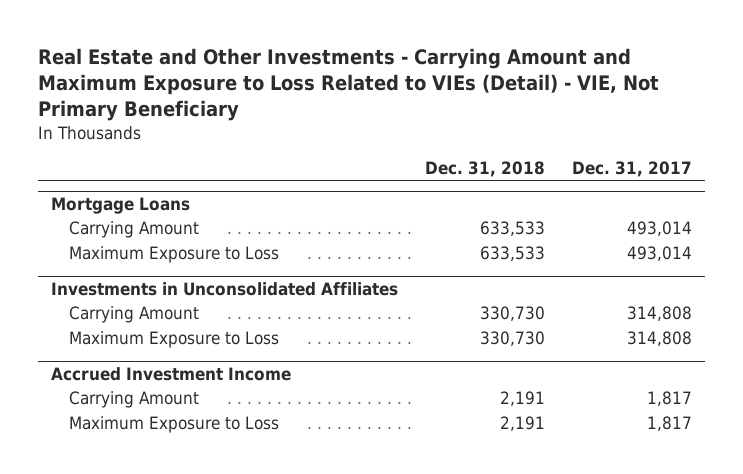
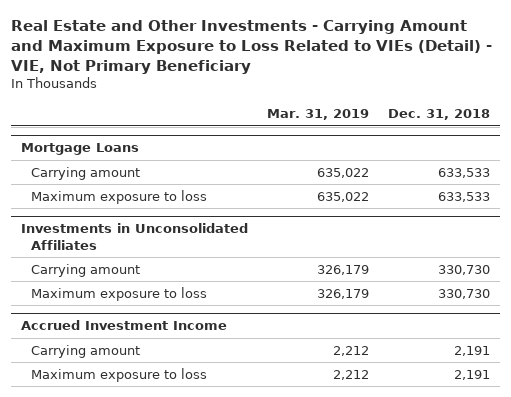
- | Dec. 31, 2018 | Dec. 31, 2017
+ | Mar. 31, 2019 | Dec. 31, 2018
@ Mortgage Loans
- Carrying Amount | 633,533 | 493,014
- Maximum Exposure to Loss | 633,533 | 493,014
+ Carrying amount | 635,022 | 633,533
+ Maximum exposure to loss | 635,022 | 633,533
@ Investments in Unconsolidated Affiliates
- Carrying Amount | 330,730 | 314,808
- Maximum Exposure to Loss | 330,730 | 314,808
+ Carrying amount | 326,179 | 330,730
+ Maximum exposure to loss | 326,179 | 330,730
@ Accrued Investment Income
- Carrying Amount | 2,191 | 1,817
- Maximum Exposure to Loss | 2,191 | 1,817
+ Carrying amount | 2,212 | 2,191
+ Maximum exposure to loss | 2,212 | 2,191

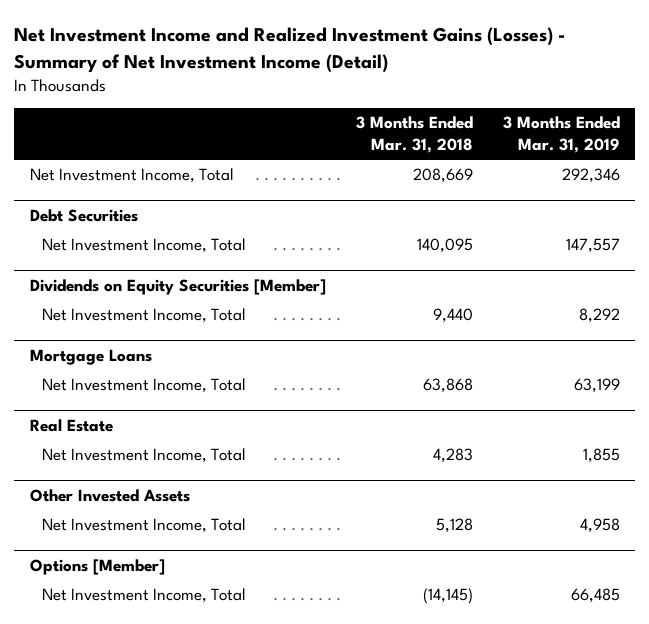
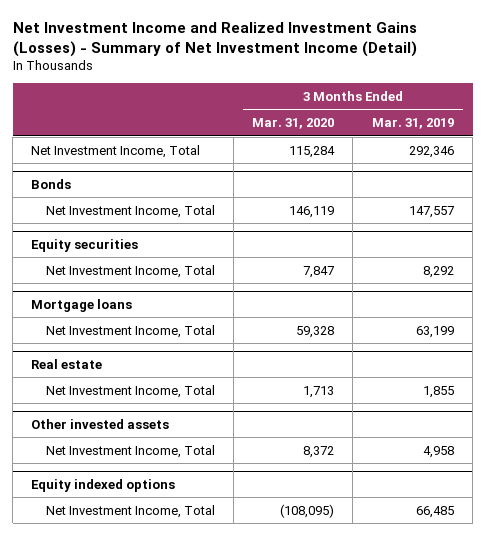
- | 3 Months Ended Mar. 31, 2018 | 3 Months Ended Mar. 31, 2019
+ | 3 Months Ended Mar. 31, 2020 | 3 Months Ended Mar. 31, 2019
- Debt Securities
+ Bonds
- Dividends on Equity Securities [Member]
+ Equity securities
- Mortgage Loans
+ Mortgage loans
- Real Estate
+ Real estate
- Other Invested Assets
+ Other invested assets
- Options [Member]
+ Equity indexed options

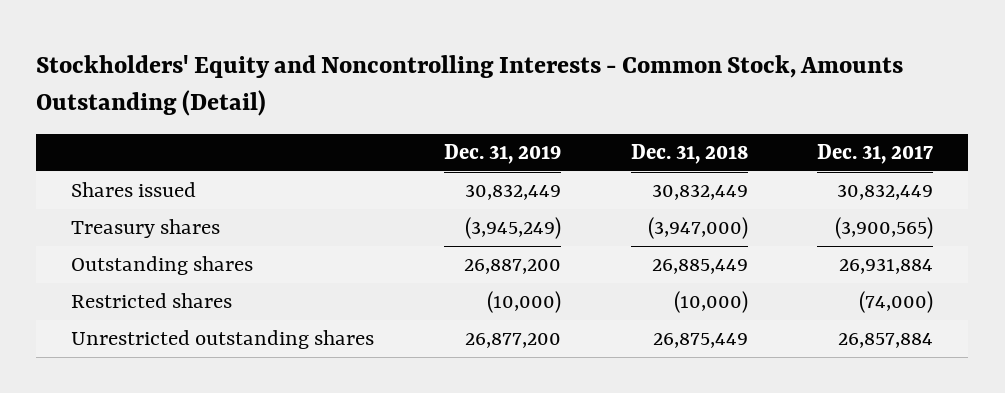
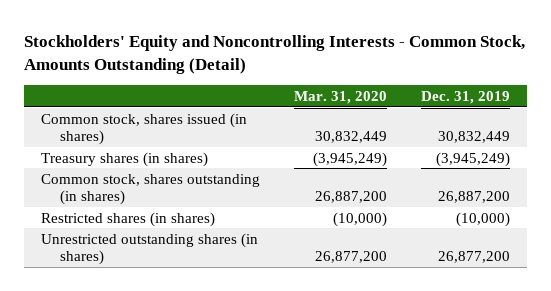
- | Dec. 31, 2019 | Dec. 31, 2018 | Dec. 31, 2017
+ | Mar. 31, 2020 | Dec. 31, 2019
- Shares issued | 30,832,449 | 30,832,449 | 30,832,449
- Treasury shares | (3,945,249) | (3,947,000) | (3,900,565)
- Outstanding shares | 26,887,200 | 26,885,449 | 26,931,884
- Restricted shares | (10,000) | (10,000) | (74,000)
- Unrestricted outstanding shares | 26,877,200 | 26,875,449 | 26,857,884
+ Common stock, shares issued (in shares) | 30,832,449 | 30,832,449
+ Treasury shares (in shares) | (3,945,249) | (3,945,249)
+ Common stock, shares outstanding (in shares) | 26,887,200 | 26,887,200
+ Restricted shares (in shares) | (10,000) | (10,000)
+ Unrestricted outstanding shares (in shares) | 26,877,200 | 26,877,200

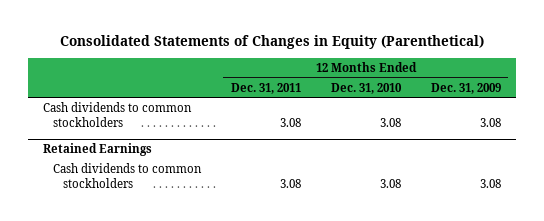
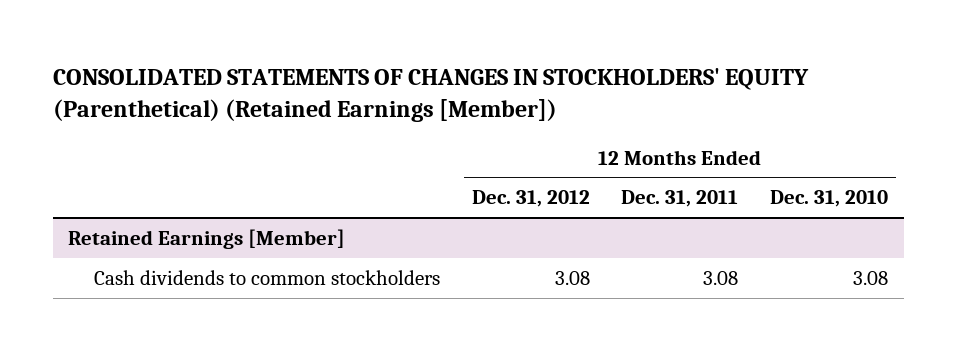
- Consolidated Statements of Changes in Equity (Parenthetical)
+ CONSOLIDATED STATEMENTS OF CHANGES IN STOCKHOLDERS' EQUITY (Parenthetical) (Retained Earnings [Member])
- | 12 Months Ended Dec. 31, 2011 | 12 Months Ended Dec. 31, 2010 | 12 Months Ended Dec. 31, 2009
+ | 12 Months Ended Dec. 31, 2012 | 12 Months Ended Dec. 31, 2011 | 12 Months Ended Dec. 31, 2010
- Cash dividends to common stockholders | 3.08 | 3.08 | 3.08
- Retained Earnings
+ Retained Earnings [Member]

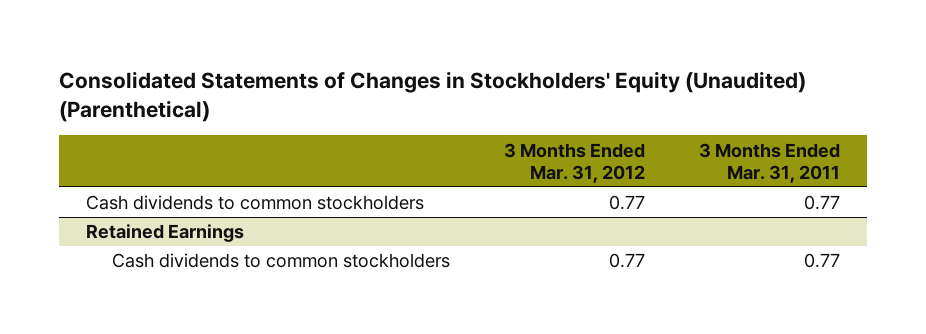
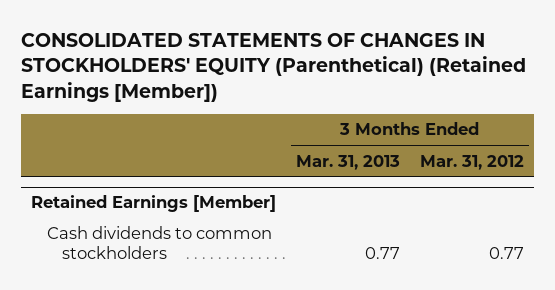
- Consolidated Statements of Changes in Stockholders' Equity (Unaudited) (Parenthetical)
+ CONSOLIDATED STATEMENTS OF CHANGES IN STOCKHOLDERS' EQUITY (Parenthetical) (Retained Earnings [Member])
- | 3 Months Ended Mar. 31, 2012 | 3 Months Ended Mar. 31, 2011
+ | 3 Months Ended Mar. 31, 2013 | 3 Months Ended Mar. 31, 2012
- Cash dividends to common stockholders | 0.77 | 0.77
- Retained Earnings
+ Retained Earnings [Member]

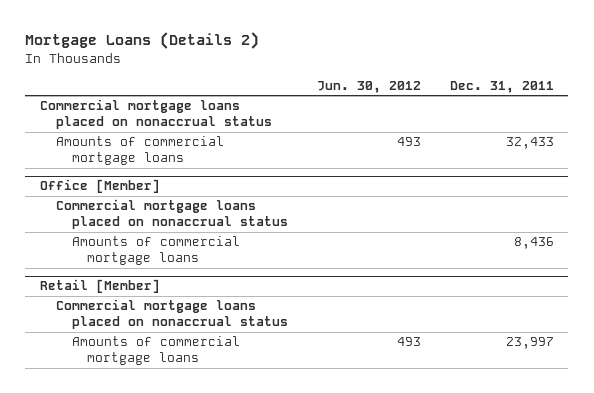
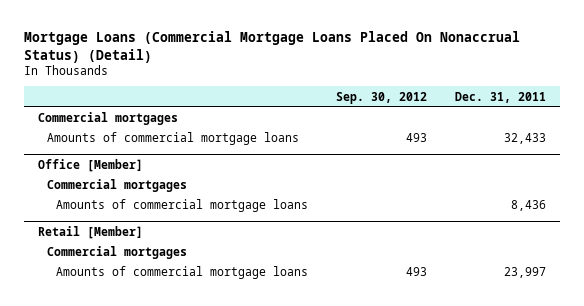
- Mortgage Loans (Details 2)
+ Mortgage Loans (Commercial Mortgage Loans Placed On Nonaccrual Status) (Detail)
- | Jun. 30, 2012 | Dec. 31, 2011
+ | Sep. 30, 2012 | Dec. 31, 2011
- Commercial mortgage loans placed on nonaccrual status
+ Commercial mortgages
@ Office [Member]
- Commercial mortgage loans placed on nonaccrual status
+ Commercial mortgages
@ Retail [Member]
- Commercial mortgage loans placed on nonaccrual status
+ Commercial mortgages

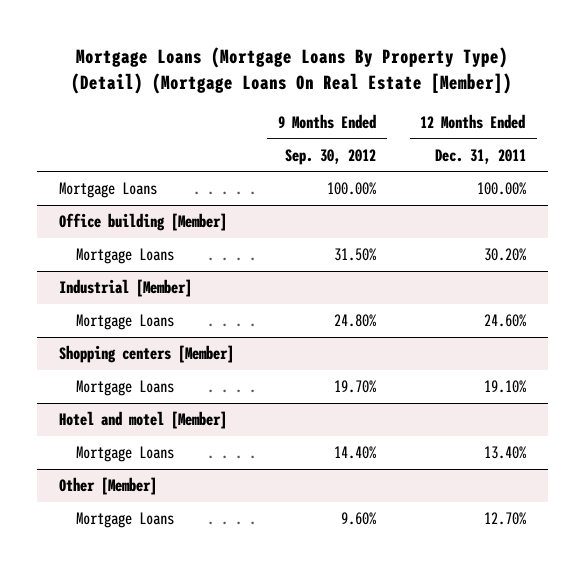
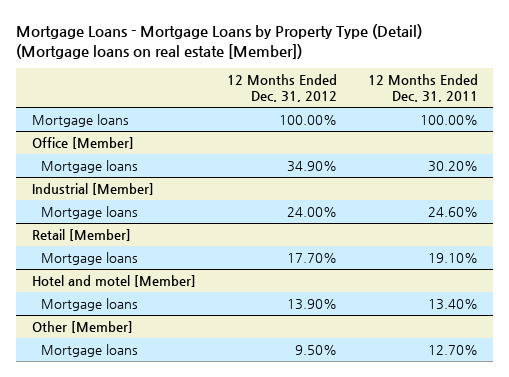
- Mortgage Loans (Mortgage Loans By Property Type) (Detail) (Mortgage Loans On Real Estate [Member])
+ Mortgage Loans - Mortgage Loans by Property Type (Detail) (Mortgage loans on real estate [Member])
- | 9 Months Ended Sep. 30, 2012 | 12 Months Ended Dec. 31, 2011
+ | 12 Months Ended Dec. 31, 2012 | 12 Months Ended Dec. 31, 2011
- Mortgage Loans | 100.00% | 100.00%
- Office building [Member]
- Mortgage Loans | 31.50% | 30.20%
+ Mortgage loans | 100.00% | 100.00%
+ Office [Member]
+ Mortgage loans | 34.90% | 30.20%
@ Industrial [Member]
- Mortgage Loans | 24.80% | 24.60%
- Shopping centers [Member]
- Mortgage Loans | 19.70% | 19.10%
@ Industrial [Member]
+ Mortgage loans | 24.00% | 24.60%
+ Retail [Member]
+ Mortgage loans | 17.70% | 19.10%
@ Hotel and motel [Member]
- Mortgage Loans | 14.40% | 13.40%
+ Mortgage loans | 13.90% | 13.40%
@ Other [Member]
- Mortgage Loans | 9.60% | 12.70%
+ Mortgage loans | 9.50% | 12.70%

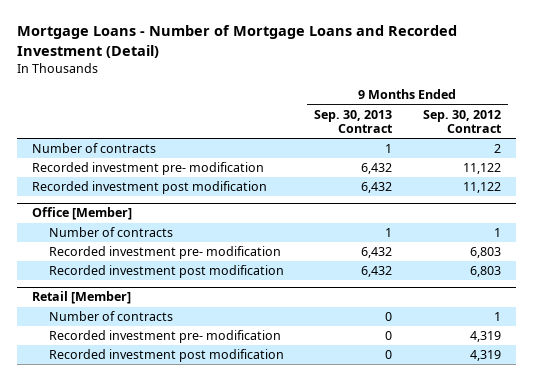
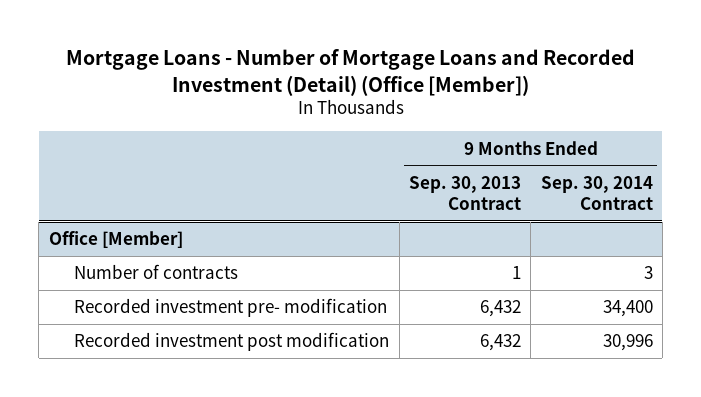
- Mortgage Loans - Number of Mortgage Loans and Recorded Investment (Detail)
+ Mortgage Loans - Number of Mortgage Loans and Recorded Investment (Detail) (Office [Member])
- | 9 Months Ended Sep. 30, 2013 Contract | 9 Months Ended Sep. 30, 2012 Contract
+ | 9 Months Ended Sep. 30, 2013 Contract | 9 Months Ended Sep. 30, 2014 Contract
- Number of contracts | 1 | 2
- Recorded investment pre- modification | 6,432 | 11,122
- Recorded investment post modification | 6,432 | 11,122
- Retail [Member]
- Number of contracts | 0 | 1
- Recorded investment pre- modification | 0 | 4,319
- Recorded investment post modification | 0 | 4,319

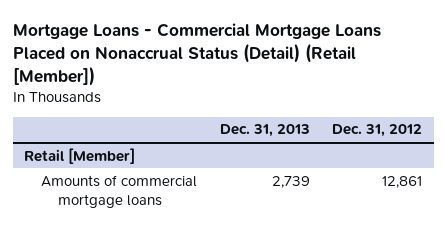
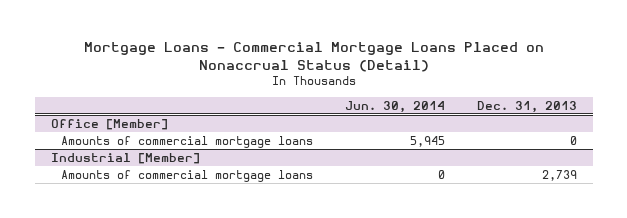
- Mortgage Loans - Commercial Mortgage Loans Placed on Nonaccrual Status (Detail) (Retail [Member])
+ Mortgage Loans - Commercial Mortgage Loans Placed on Nonaccrual Status (Detail)
- | Dec. 31, 2013 | Dec. 31, 2012
+ | Jun. 30, 2014 | Dec. 31, 2013
- Retail [Member]
+ Office [Member]
+ Amounts of commercial mortgage loans | 5,945 | 0
+ Industrial [Member]

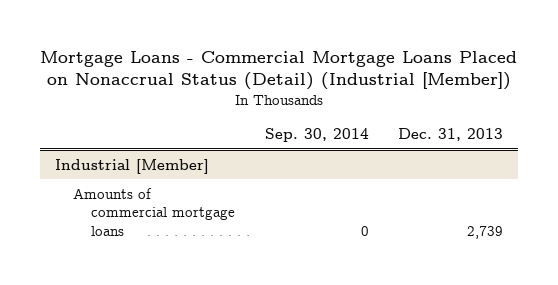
- Mortgage Loans - Commercial Mortgage Loans Placed on Nonaccrual Status (Detail)
+ Mortgage Loans - Commercial Mortgage Loans Placed on Nonaccrual Status (Detail) (Industrial [Member])
- | Jun. 30, 2014 | Dec. 31, 2013
+ | Sep. 30, 2014 | Dec. 31, 2013
- Office [Member]
- Amounts of commercial mortgage loans | 5,945 | 0

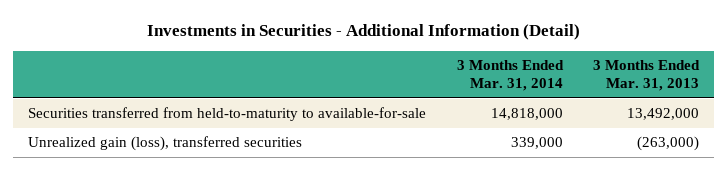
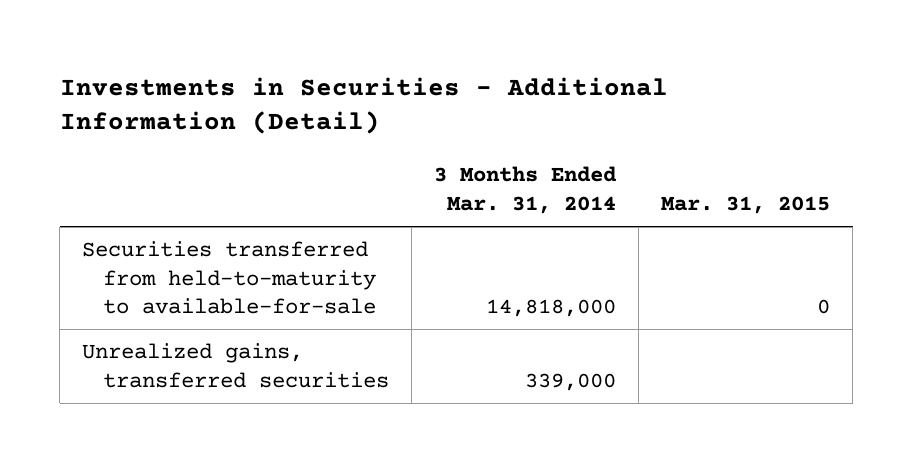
- | 3 Months Ended Mar. 31, 2014 | 3 Months Ended Mar. 31, 2013
+ | 3 Months Ended Mar. 31, 2014 | Mar. 31, 2015
- Unrealized gain (loss), transferred securities | 339,000 | (263,000)
+ Unrealized gains, transferred securities | 339,000 |

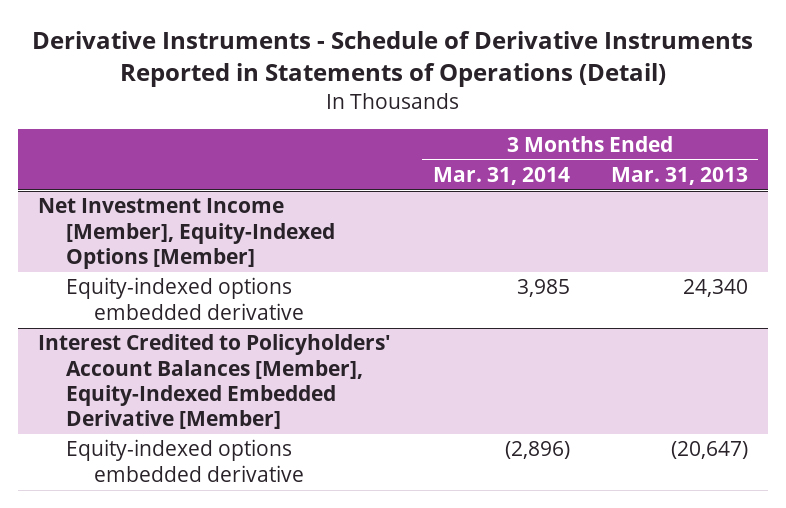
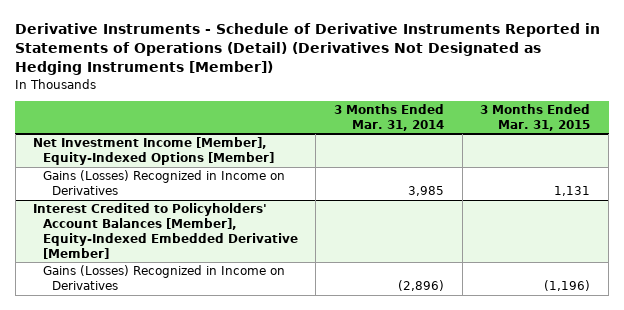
- Derivative Instruments - Schedule of Derivative Instruments Reported in Statements of Operations (Detail)
+ Derivative Instruments - Schedule of Derivative Instruments Reported in Statements of Operations (Detail) (Derivatives Not Designated as Hedging Instruments [Member])
- | 3 Months Ended Mar. 31, 2014 | 3 Months Ended Mar. 31, 2013
+ | 3 Months Ended Mar. 31, 2014 | 3 Months Ended Mar. 31, 2015
@ Net Investment Income [Member], Equity-Indexed Options [Member]
- Equity-indexed options embedded derivative | 3,985 | 24,340
+ Gains (Losses) Recognized in Income on Derivatives | 3,985 | 1,131
@ Interest Credited to Policyholders' Account Balances [Member], Equity-Indexed Embedded Derivative [Member]
- Equity-indexed options embedded derivative | (2,896) | (20,647)
+ Gains (Losses) Recognized in Income on Derivatives | (2,896) | (1,196)

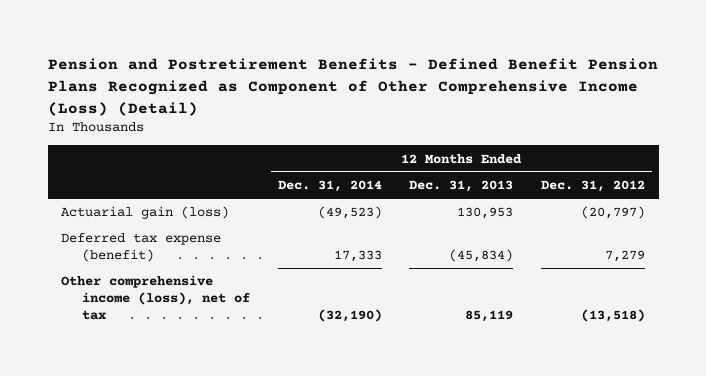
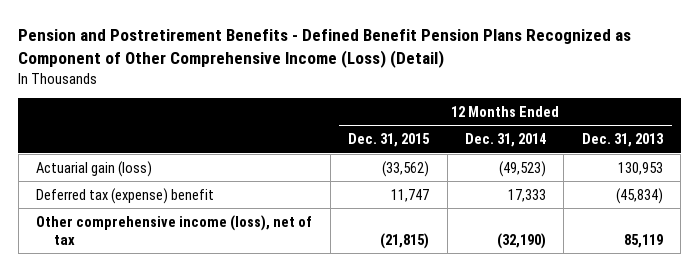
- | 12 Months Ended Dec. 31, 2014 | 12 Months Ended Dec. 31, 2013 | 12 Months Ended Dec. 31, 2012
+ | 12 Months Ended Dec. 31, 2015 | 12 Months Ended Dec. 31, 2014 | 12 Months Ended Dec. 31, 2013
- Deferred tax expense (benefit) | 17,333 | (45,834) | 7,279
+ Deferred tax (expense) benefit | 11,747 | 17,333 | (45,834)

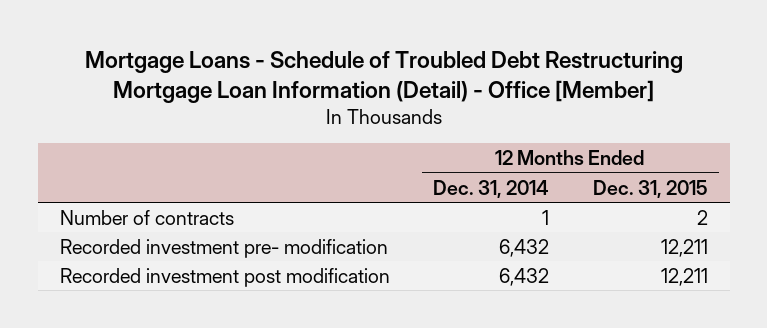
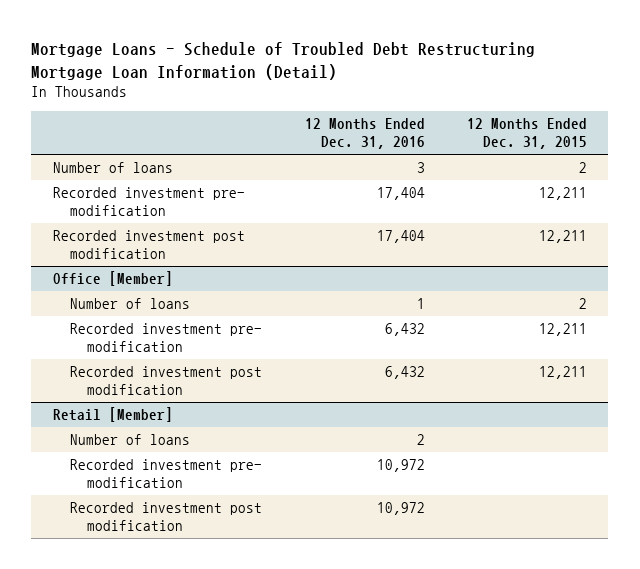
- Mortgage Loans - Schedule of Troubled Debt Restructuring Mortgage Loan Information (Detail) - Office [Member]
+ Mortgage Loans - Schedule of Troubled Debt Restructuring Mortgage Loan Information (Detail)
- | 12 Months Ended Dec. 31, 2014 | 12 Months Ended Dec. 31, 2015
+ | 12 Months Ended Dec. 31, 2016 | 12 Months Ended Dec. 31, 2015
- Number of contracts | 1 | 2
+ Number of loans | 3 | 2
+ Office [Member]
+ Number of loans | 1 | 2
+ Recorded investment pre- modification | 6,432 | 12,211
+ Recorded investment post modification | 6,432 | 12,211
+ Retail [Member]
+ Number of loans | 2 |
+ Recorded investment pre- modification | 10,972 |
+ Recorded investment post modification | 10,972 |

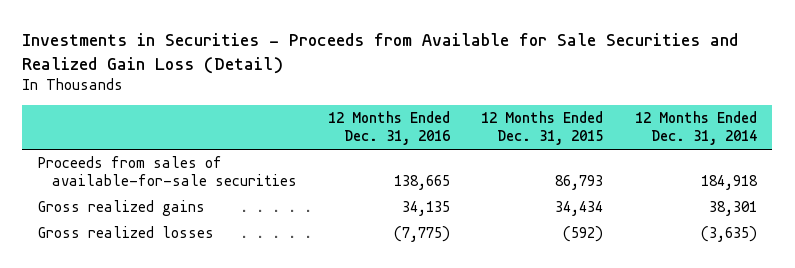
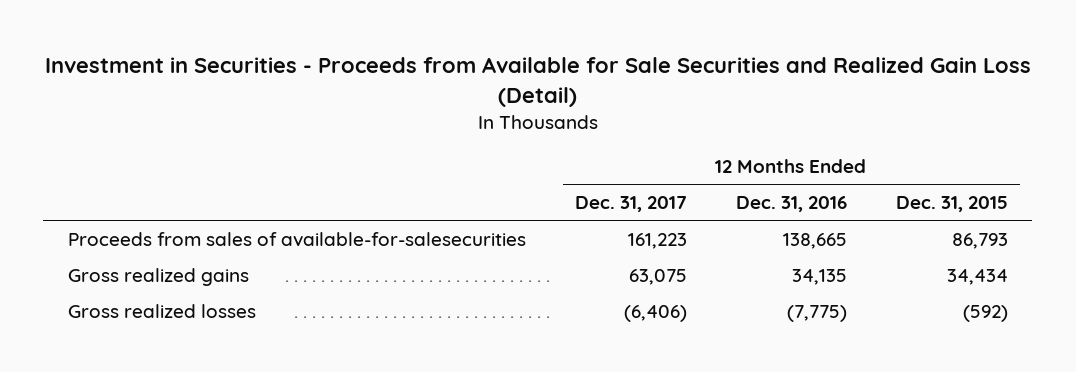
- Investments in Securities - Proceeds from Available for Sale Securities and Realized Gain Loss (Detail)
+ Investment in Securities - Proceeds from Available for Sale Securities and Realized Gain Loss (Detail)
- | 12 Months Ended Dec. 31, 2016 | 12 Months Ended Dec. 31, 2015 | 12 Months Ended Dec. 31, 2014
+ | 12 Months Ended Dec. 31, 2017 | 12 Months Ended Dec. 31, 2016 | 12 Months Ended Dec. 31, 2015
- Proceeds from sales of available-for-sale securities | 138,665 | 86,793 | 184,918
+ Proceeds from sales of available-for-salesecurities | 161,223 | 138,665 | 86,793

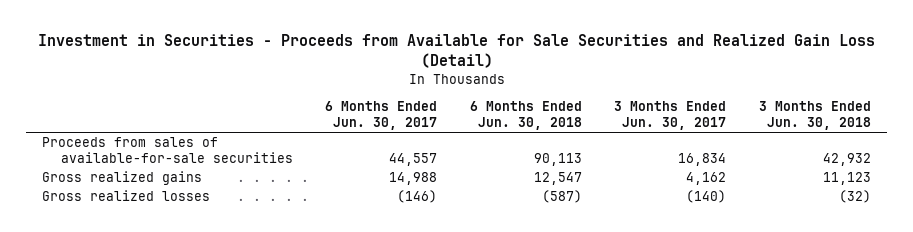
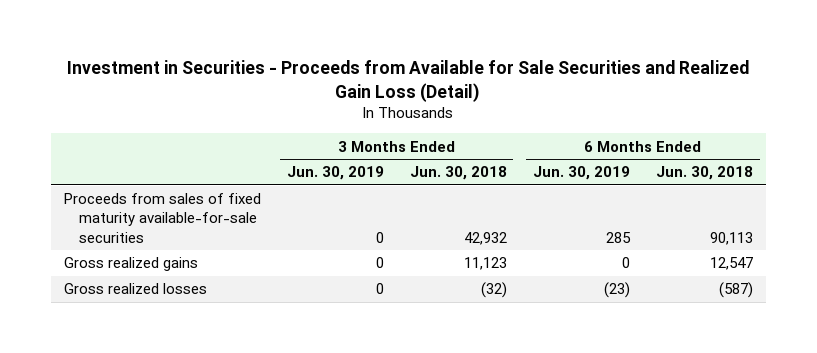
- | 6 Months Ended Jun. 30, 2017 | 6 Months Ended Jun. 30, 2018 | 3 Months Ended Jun. 30, 2017 | 3 Months Ended Jun. 30, 2018
+ | 3 Months Ended Jun. 30, 2019 | 3 Months Ended Jun. 30, 2018 | 6 Months Ended Jun. 30, 2019 | 6 Months Ended Jun. 30, 2018
- Proceeds from sales of available-for-sale securities | 44,557 | 90,113 | 16,834 | 42,932
+ Proceeds from sales of fixed maturity available-for-sale securities | 0 | 42,932 | 285 | 90,113

